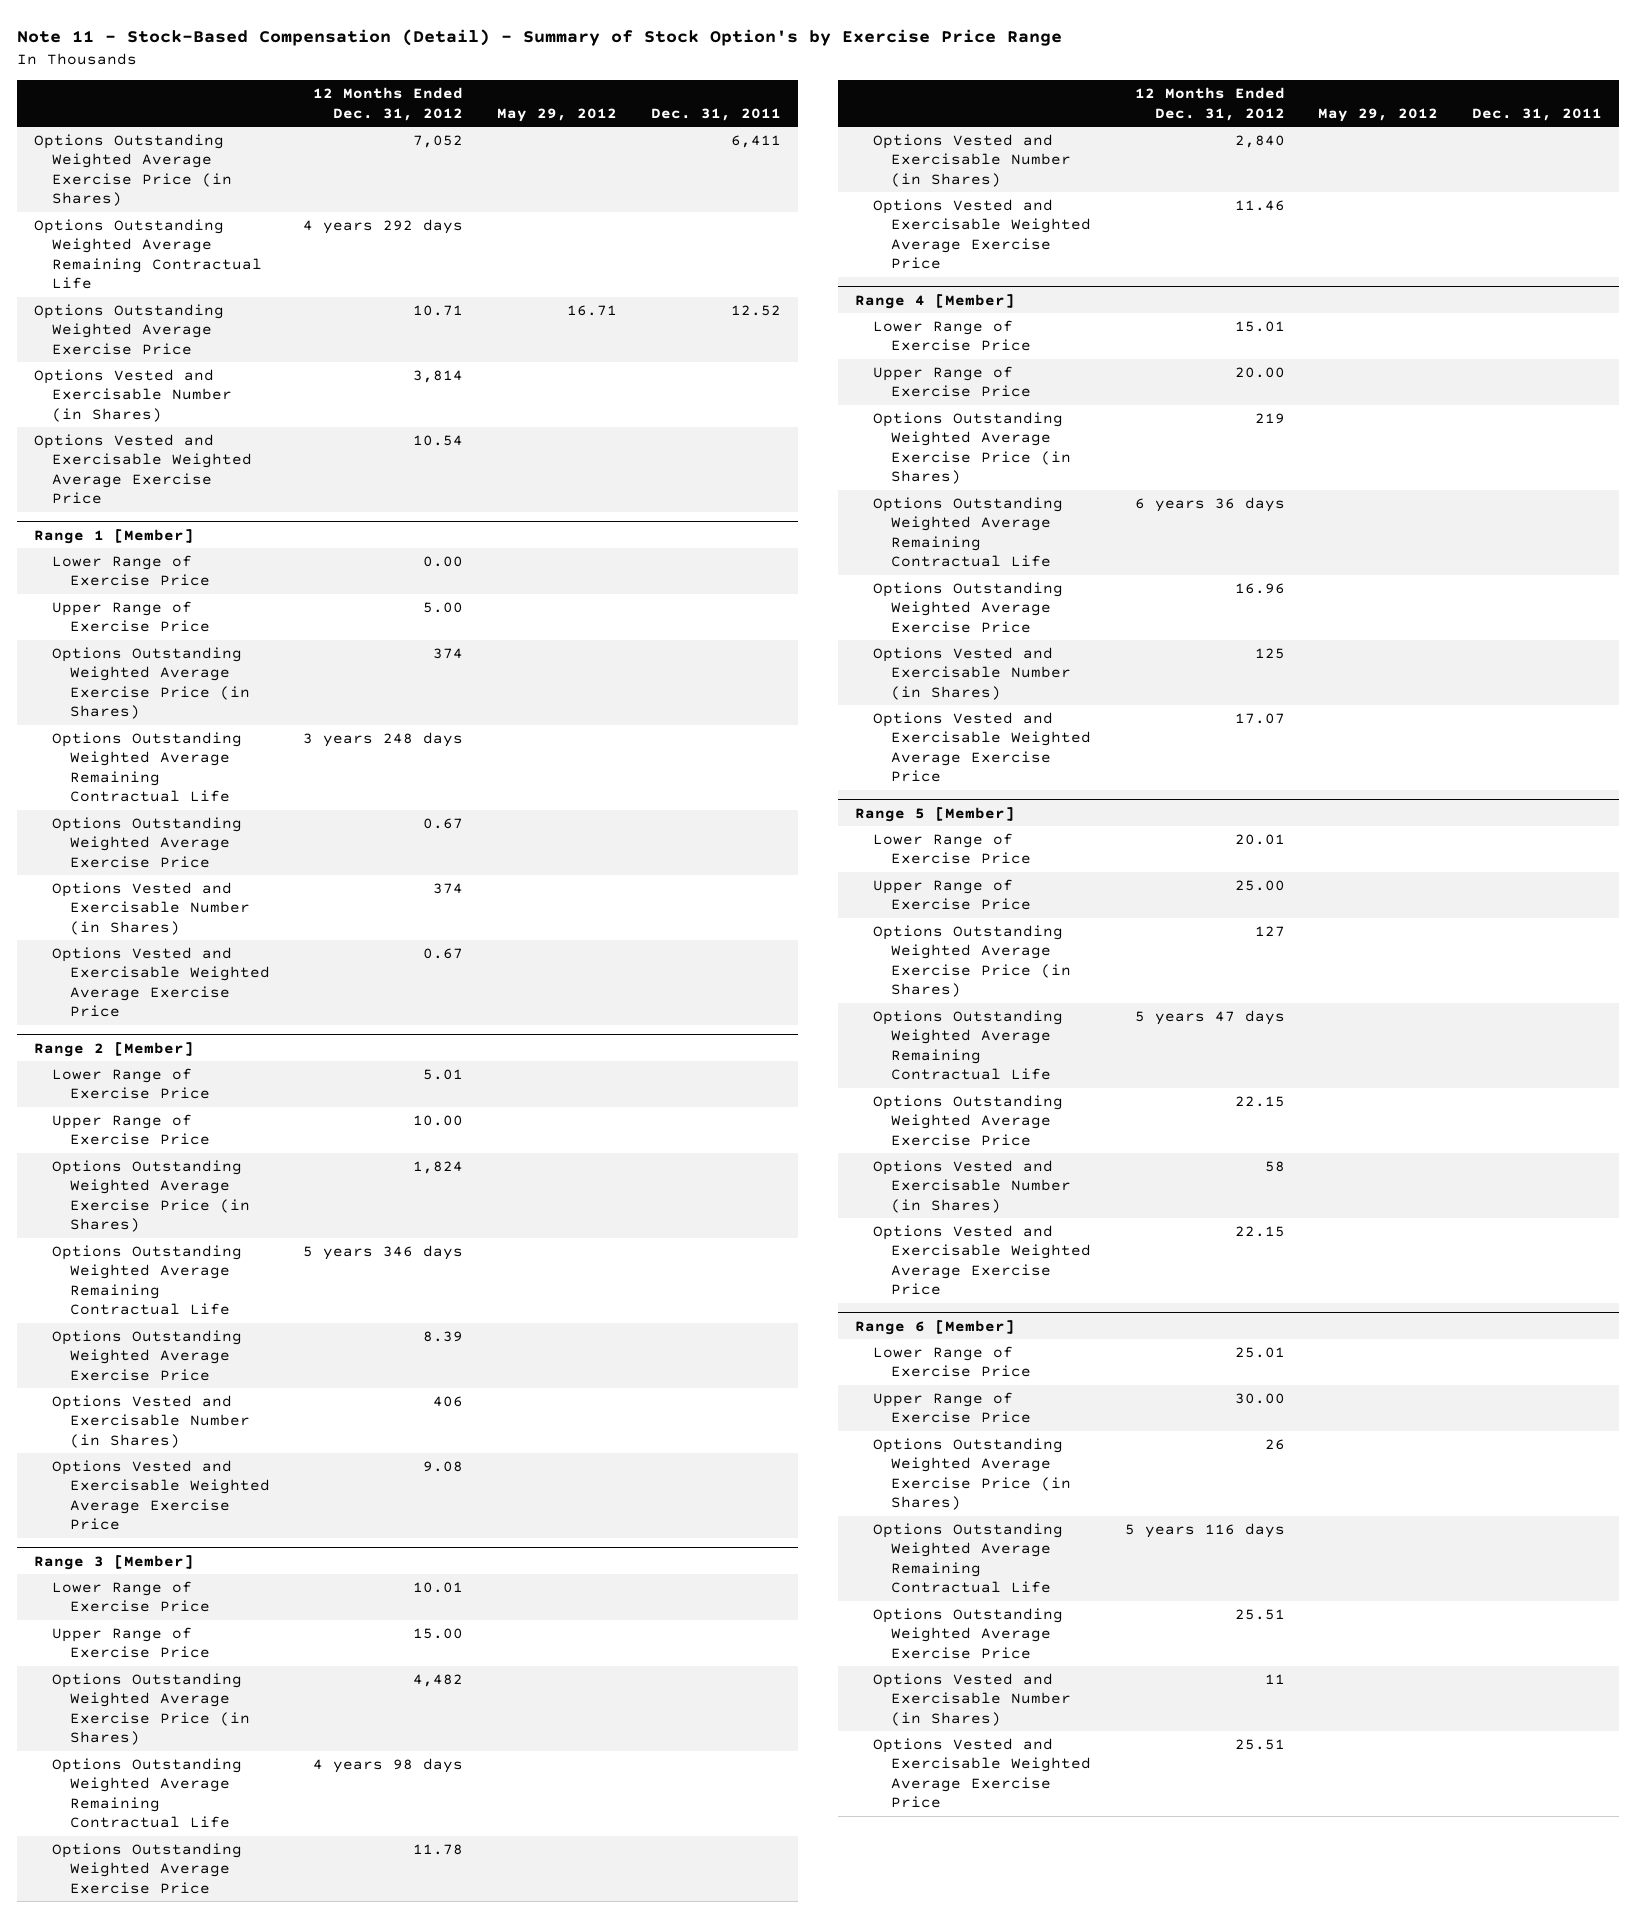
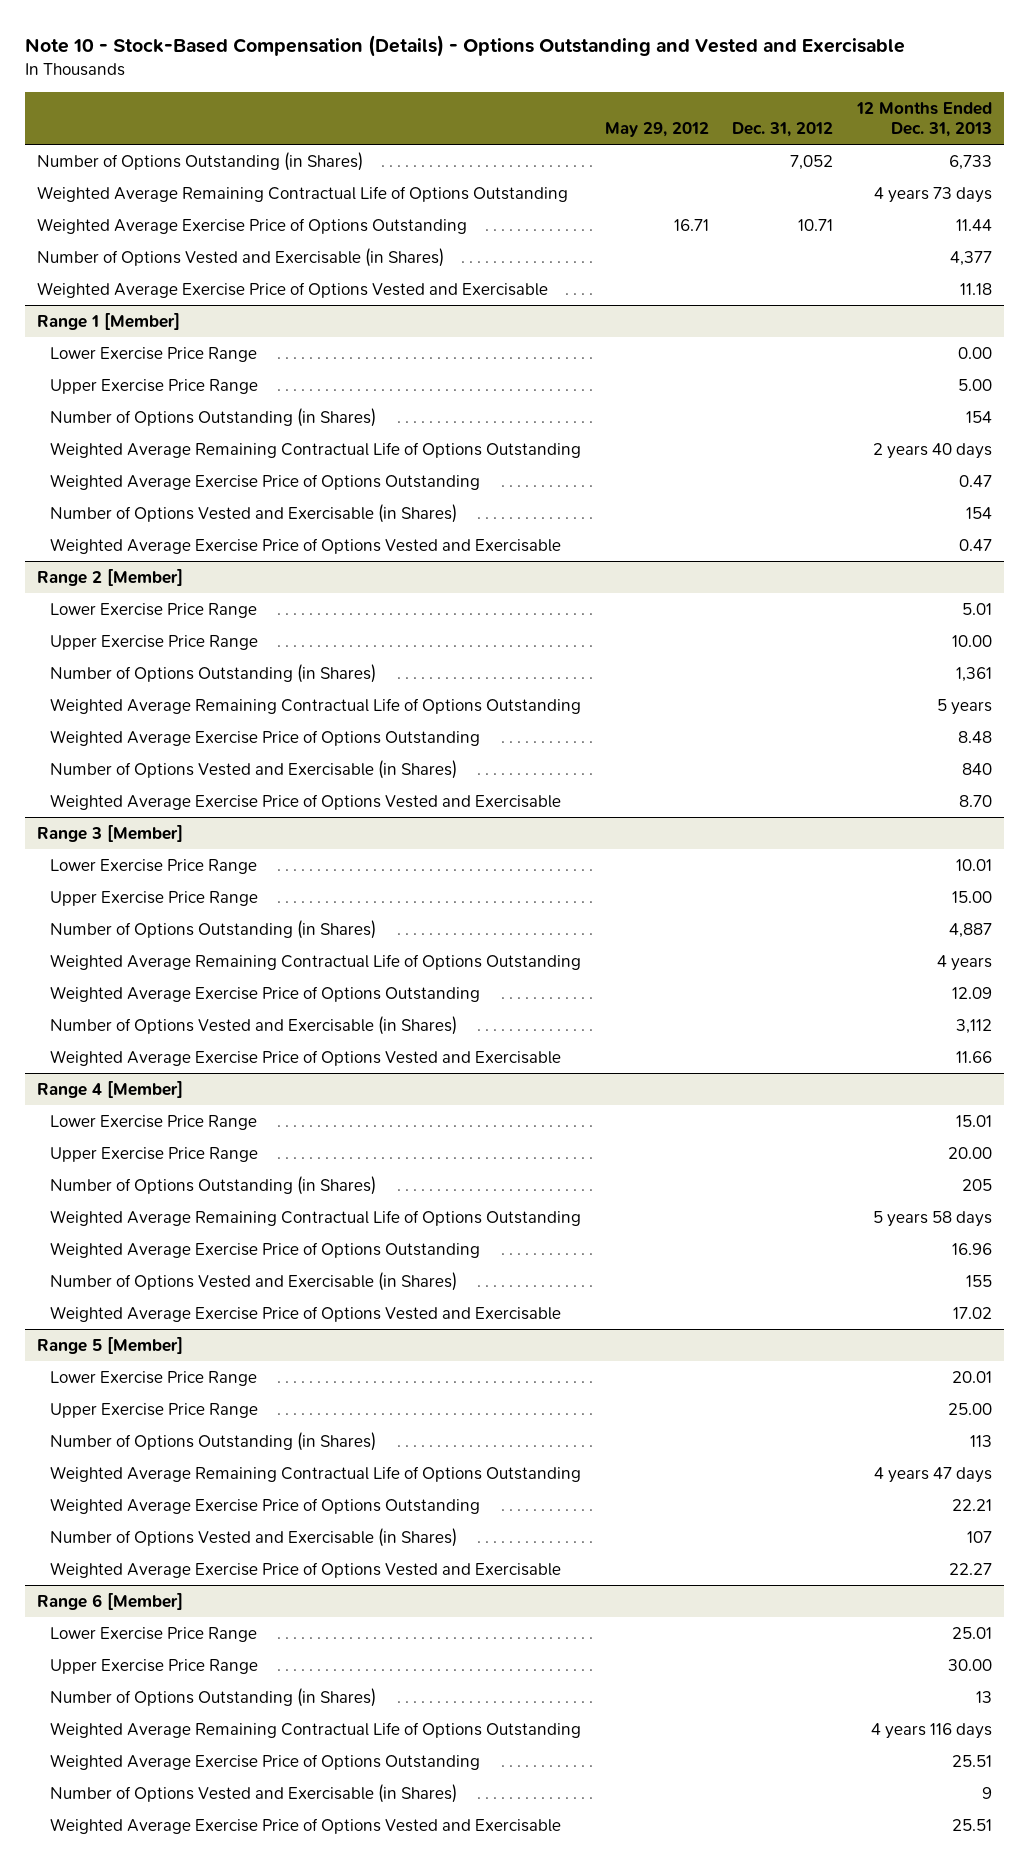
- Note 11 - Stock-Based Compensation (Detail) - Summary of Stock Option's by Exercise Price Range
+ Note 10 - Stock-Based Compensation (Details) - Options Outstanding and Vested and Exercisable
- | 12 Months Ended Dec. 31, 2012 | May 29, 2012 | Dec. 31, 2011
+ | May 29, 2012 | Dec. 31, 2012 | 12 Months Ended Dec. 31, 2013
- Options Outstanding Weighted Average Exercise Price (in Shares) | 7,052 | | 6,411
- Options Outstanding Weighted Average Remaining Contractual Life | 4 years 292 days | |
- Options Outstanding Weighted Average Exercise Price | 10.71 | 16.71 | 12.52
- Options Vested and Exercisable Number (in Shares) | 3,814 | |
- Options Vested and Exercisable Weighted Average Exercise Price | 10.54 | |
+ Number of Options Outstanding (in Shares) | | 7,052 | 6,733
+ Weighted Average Remaining Contractual Life of Options Outstanding | | | 4 years 73 days
+ Weighted Average Exercise Price of Options Outstanding | 16.71 | 10.71 | 11.44
+ Number of Options Vested and Exercisable (in Shares) | | | 4,377
+ Weighted Average Exercise Price of Options Vested and Exercisable | | | 11.18
@ Range 1 [Member]
- Lower Range of Exercise Price | 0.00 | |
- Upper Range of Exercise Price | 5.00 | |
- Options Outstanding Weighted Average Exercise Price (in Shares) | 374 | |
- Options Outstanding Weighted Average Remaining Contractual Life | 3 years 248 days | |
- Options Outstanding Weighted Average Exercise Price | 0.67 | |
- Options Vested and Exercisable Number (in Shares) | 374 | |
- Options Vested and Exercisable Weighted Average Exercise Price | 0.67 | |
+ Lower Exercise Price Range | | | 0.00
+ Upper Exercise Price Range | | | 5.00
+ Number of Options Outstanding (in Shares) | | | 154
+ Weighted Average Remaining Contractual Life of Options Outstanding | | | 2 years 40 days
+ Weighted Average Exercise Price of Options Outstanding | | | 0.47
+ Number of Options Vested and Exercisable (in Shares) | | | 154
+ Weighted Average Exercise Price of Options Vested and Exercisable | | | 0.47
@ Range 2 [Member]
- Lower Range of Exercise Price | 5.01 | |
- Upper Range of Exercise Price | 10.00 | |
- Options Outstanding Weighted Average Exercise Price (in Shares) | 1,824 | |
- Options Outstanding Weighted Average Remaining Contractual Life | 5 years 346 days | |
- Options Outstanding Weighted Average Exercise Price | 8.39 | |
- Options Vested and Exercisable Number (in Shares) | 406 | |
- Options Vested and Exercisable Weighted Average Exercise Price | 9.08 | |
+ Lower Exercise Price Range | | | 5.01
+ Upper Exercise Price Range | | | 10.00
+ Number of Options Outstanding (in Shares) | | | 1,361
+ Weighted Average Remaining Contractual Life of Options Outstanding | | | 5 years
+ Weighted Average Exercise Price of Options Outstanding | | | 8.48
+ Number of Options Vested and Exercisable (in Shares) | | | 840
+ Weighted Average Exercise Price of Options Vested and Exercisable | | | 8.70
@ Range 3 [Member]
- Lower Range of Exercise Price | 10.01 | |
- Upper Range of Exercise Price | 15.00 | |
- Options Outstanding Weighted Average Exercise Price (in Shares) | 4,482 | |
- Options Outstanding Weighted Average Remaining Contractual Life | 4 years 98 days | |
- Options Outstanding Weighted Average Exercise Price | 11.78 | |
- Options Vested and Exercisable Number (in Shares) | 2,840 | |
- Options Vested and Exercisable Weighted Average Exercise Price | 11.46 | |
+ Lower Exercise Price Range | | | 10.01
+ Upper Exercise Price Range | | | 15.00
+ Number of Options Outstanding (in Shares) | | | 4,887
+ Weighted Average Remaining Contractual Life of Options Outstanding | | | 4 years
+ Weighted Average Exercise Price of Options Outstanding | | | 12.09
+ Number of Options Vested and Exercisable (in Shares) | | | 3,112
+ Weighted Average Exercise Price of Options Vested and Exercisable | | | 11.66
@ Range 4 [Member]
- Lower Range of Exercise Price | 15.01 | |
- Upper Range of Exercise Price | 20.00 | |
- Options Outstanding Weighted Average Exercise Price (in Shares) | 219 | |
- Options Outstanding Weighted Average Remaining Contractual Life | 6 years 36 days | |
- Options Outstanding Weighted Average Exercise Price | 16.96 | |
- Options Vested and Exercisable Number (in Shares) | 125 | |
- Options Vested and Exercisable Weighted Average Exercise Price | 17.07 | |
+ Lower Exercise Price Range | | | 15.01
+ Upper Exercise Price Range | | | 20.00
+ Number of Options Outstanding (in Shares) | | | 205
+ Weighted Average Remaining Contractual Life of Options Outstanding | | | 5 years 58 days
+ Weighted Average Exercise Price of Options Outstanding | | | 16.96
+ Number of Options Vested and Exercisable (in Shares) | | | 155
+ Weighted Average Exercise Price of Options Vested and Exercisable | | | 17.02
@ Range 5 [Member]
- Lower Range of Exercise Price | 20.01 | |
- Upper Range of Exercise Price | 25.00 | |
- Options Outstanding Weighted Average Exercise Price (in Shares) | 127 | |
- Options Outstanding Weighted Average Remaining Contractual Life | 5 years 47 days | |
- Options Outstanding Weighted Average Exercise Price | 22.15 | |
- Options Vested and Exercisable Number (in Shares) | 58 | |
- Options Vested and Exercisable Weighted Average Exercise Price | 22.15 | |
+ Lower Exercise Price Range | | | 20.01
+ Upper Exercise Price Range | | | 25.00
+ Number of Options Outstanding (in Shares) | | | 113
+ Weighted Average Remaining Contractual Life of Options Outstanding | | | 4 years 47 days
+ Weighted Average Exercise Price of Options Outstanding | | | 22.21
+ Number of Options Vested and Exercisable (in Shares) | | | 107
+ Weighted Average Exercise Price of Options Vested and Exercisable | | | 22.27
@ Range 6 [Member]
- Lower Range of Exercise Price | 25.01 | |
- Upper Range of Exercise Price | 30.00 | |
- Options Outstanding Weighted Average Exercise Price (in Shares) | 26 | |
- Options Outstanding Weighted Average Remaining Contractual Life | 5 years 116 days | |
- Options Outstanding Weighted Average Exercise Price | 25.51 | |
- Options Vested and Exercisable Number (in Shares) | 11 | |
- Options Vested and Exercisable Weighted Average Exercise Price | 25.51 | |
+ Lower Exercise Price Range | | | 25.01
+ Upper Exercise Price Range | | | 30.00
+ Number of Options Outstanding (in Shares) | | | 13
+ Weighted Average Remaining Contractual Life of Options Outstanding | | | 4 years 116 days
+ Weighted Average Exercise Price of Options Outstanding | | | 25.51
+ Number of Options Vested and Exercisable (in Shares) | | | 9
+ Weighted Average Exercise Price of Options Vested and Exercisable | | | 25.51

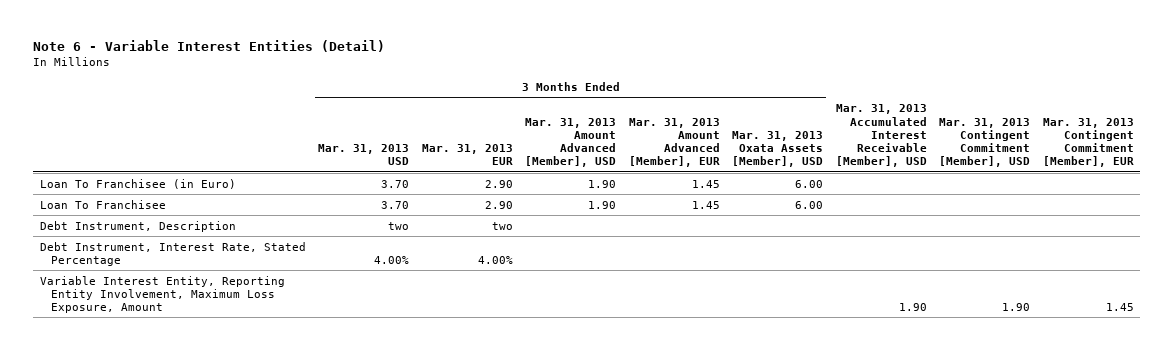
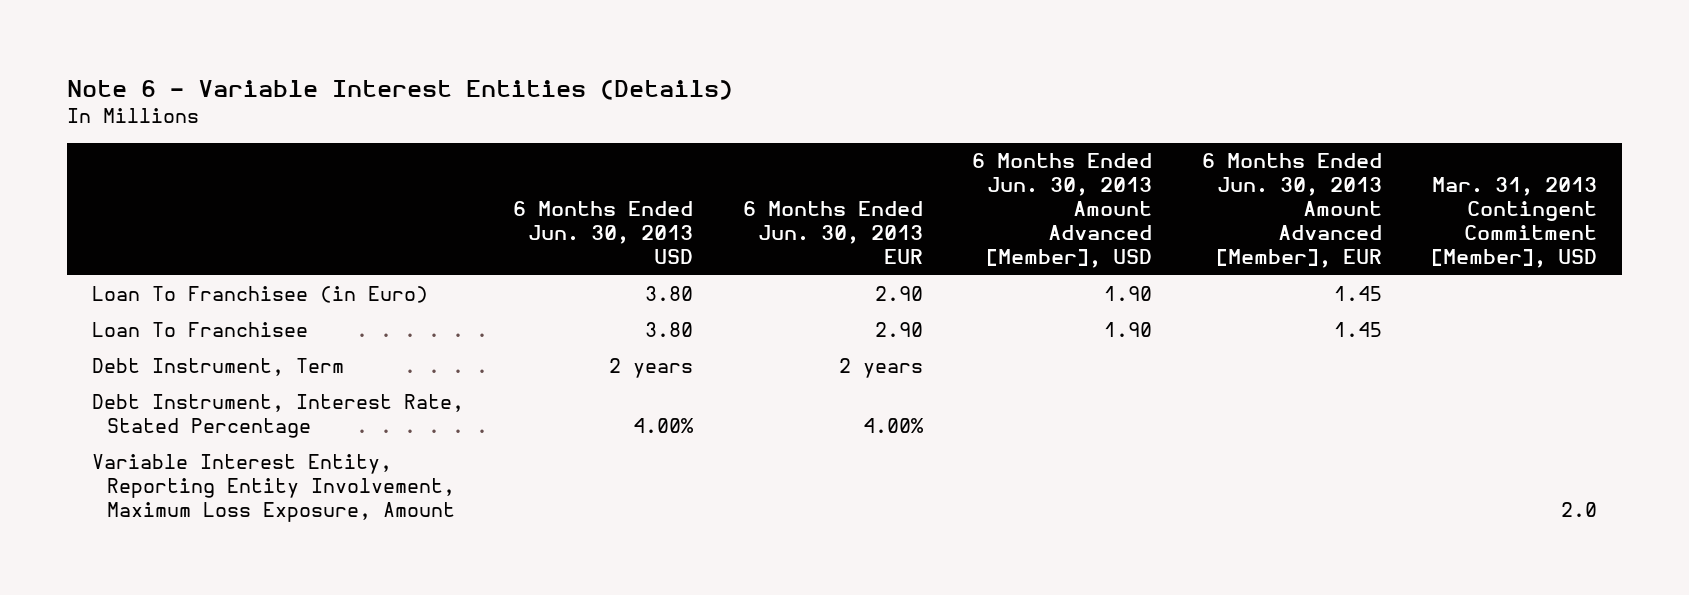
- Note 6 - Variable Interest Entities (Detail)
+ Note 6 - Variable Interest Entities (Details)
- | 3 Months Ended Mar. 31, 2013 USD | 3 Months Ended Mar. 31, 2013 EUR | 3 Months Ended Mar. 31, 2013 Amount Advanced [Member], USD | 3 Months Ended Mar. 31, 2013 Amount Advanced [Member], EUR | 3 Months Ended Mar. 31, 2013 Oxata Assets [Member], USD | Mar. 31, 2013 Accumulated Interest Receivable [Member], USD | Mar. 31, 2013 Contingent Commitment [Member], USD | Mar. 31, 2013 Contingent Commitment [Member], EUR
+ | 6 Months Ended Jun. 30, 2013 USD | 6 Months Ended Jun. 30, 2013 EUR | 6 Months Ended Jun. 30, 2013 Amount Advanced [Member], USD | 6 Months Ended Jun. 30, 2013 Amount Advanced [Member], EUR | Mar. 31, 2013 Contingent Commitment [Member], USD
- Debt Instrument, Description | two | two | | | | | |
+ Debt Instrument, Term | 2 years | 2 years | | |
- Variable Interest Entity, Reporting Entity Involvement, Maximum Loss Exposure, Amount | | | | | | 1.90 | 1.90 | 1.45
+ Variable Interest Entity, Reporting Entity Involvement, Maximum Loss Exposure, Amount | | | | | 2.0

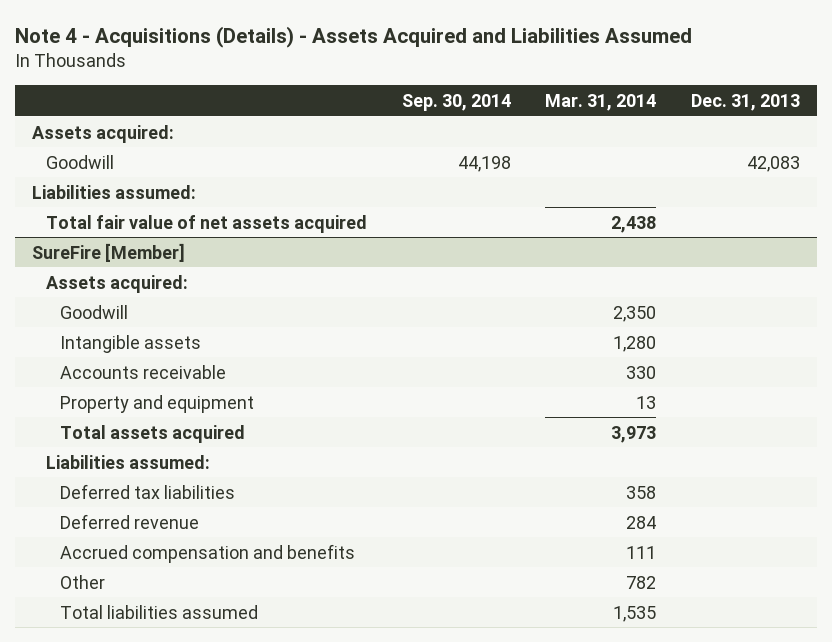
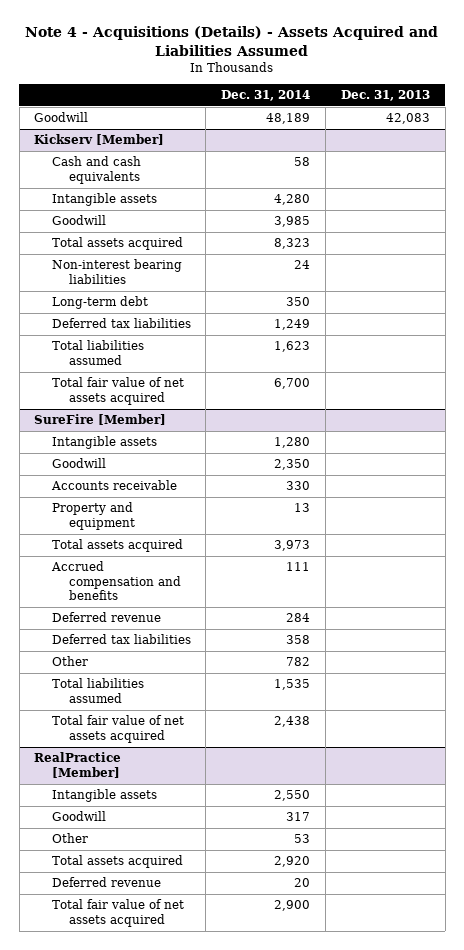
- | Sep. 30, 2014 | Mar. 31, 2014 | Dec. 31, 2013
+ | Dec. 31, 2014 | Dec. 31, 2013
- Assets acquired:
- Liabilities assumed:
- Total fair value of net assets acquired | | 2,438 |
+ Kickserv [Member]
+ Cash and cash equivalents | 58 |
+ Intangible assets | 4,280 |
+ Goodwill | 3,985 |
+ Total assets acquired | 8,323 |
+ Non-interest bearing liabilities | 24 |
+ Long-term debt | 350 |
+ Deferred tax liabilities | 1,249 |
+ Total liabilities assumed | 1,623 |
+ Total fair value of net assets acquired | 6,700 |
@ SureFire [Member]
- Assets acquired:
moved down: Goodwill | 2,350 |
- Liabilities assumed:
moved down: Deferred revenue | 284 |
moved down: Deferred tax liabilities | 358 |
+ Total fair value of net assets acquired | 2,438 |
+ RealPractice [Member]
+ Intangible assets | 2,550 |
+ Goodwill | 317 |
+ Other | 53 |
+ Total assets acquired | 2,920 |
+ Deferred revenue | 20 |
+ Total fair value of net assets acquired | 2,900 |

